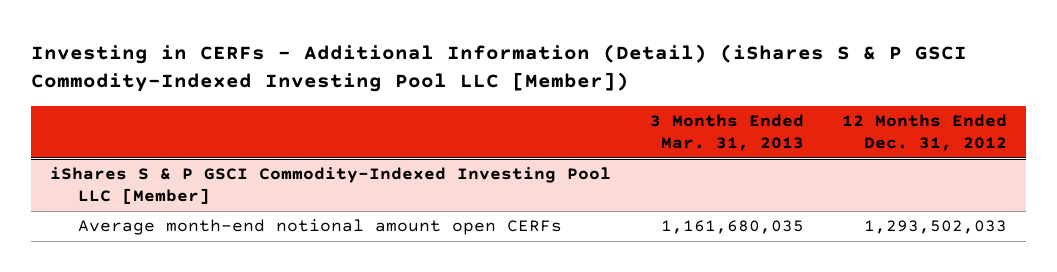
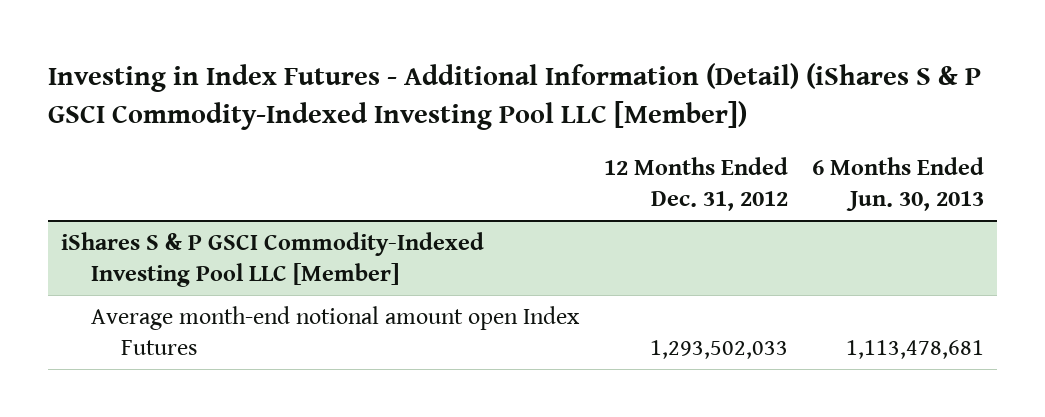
- Investing in CERFs - Additional Information (Detail) (iShares S & P GSCI Commodity-Indexed Investing Pool LLC [Member])
+ Investing in Index Futures - Additional Information (Detail) (iShares S & P GSCI Commodity-Indexed Investing Pool LLC [Member])
- | 3 Months Ended Mar. 31, 2013 | 12 Months Ended Dec. 31, 2012
+ | 12 Months Ended Dec. 31, 2012 | 6 Months Ended Jun. 30, 2013
@ iShares S & P GSCI Commodity-Indexed Investing Pool LLC [Member]
- Average month-end notional amount open CERFs | 1,161,680,035 | 1,293,502,033
+ Average month-end notional amount open Index Futures | 1,293,502,033 | 1,113,478,681

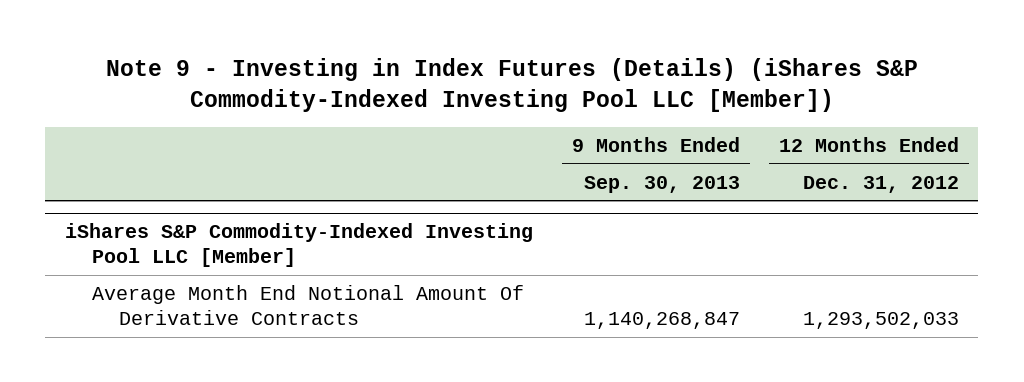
- Investing in Index Futures - Additional Information (Detail) (iShares S & P GSCI Commodity-Indexed Investing Pool LLC [Member])
+ Note 9 - Investing in Index Futures (Details) (iShares S&P Commodity-Indexed Investing Pool LLC [Member])
- | 12 Months Ended Dec. 31, 2012 | 6 Months Ended Jun. 30, 2013
+ | 9 Months Ended Sep. 30, 2013 | 12 Months Ended Dec. 31, 2012
- iShares S & P GSCI Commodity-Indexed Investing Pool LLC [Member]
- Average month-end notional amount open Index Futures | 1,293,502,033 | 1,113,478,681
+ iShares S&P Commodity-Indexed Investing Pool LLC [Member]
+ Average Month End Notional Amount Of Derivative Contracts | 1,140,268,847 | 1,293,502,033

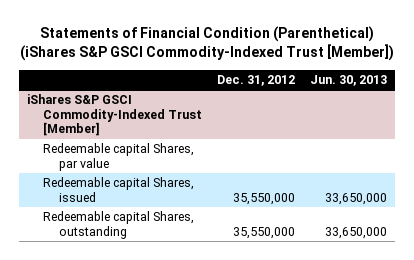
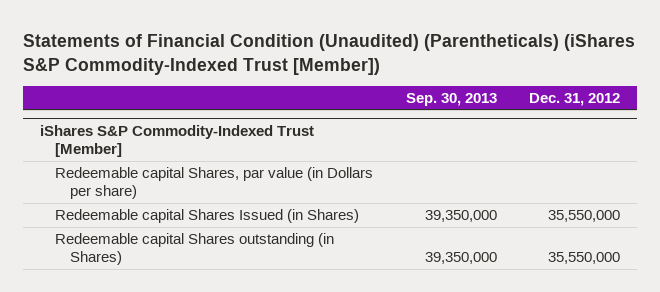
- Statements of Financial Condition (Parenthetical) (iShares S&P GSCI Commodity-Indexed Trust [Member])
+ Statements of Financial Condition (Unaudited) (Parentheticals) (iShares S&P Commodity-Indexed Trust [Member])
- | Dec. 31, 2012 | Jun. 30, 2013
+ | Sep. 30, 2013 | Dec. 31, 2012
- iShares S&P GSCI Commodity-Indexed Trust [Member]
- Redeemable capital Shares, par value
- Redeemable capital Shares, issued | 35,550,000 | 33,650,000
- Redeemable capital Shares, outstanding | 35,550,000 | 33,650,000
+ iShares S&P Commodity-Indexed Trust [Member]
+ Redeemable capital Shares, par value (in Dollars per share)
+ Redeemable capital Shares Issued (in Shares) | 39,350,000 | 35,550,000
+ Redeemable capital Shares outstanding (in Shares) | 39,350,000 | 35,550,000

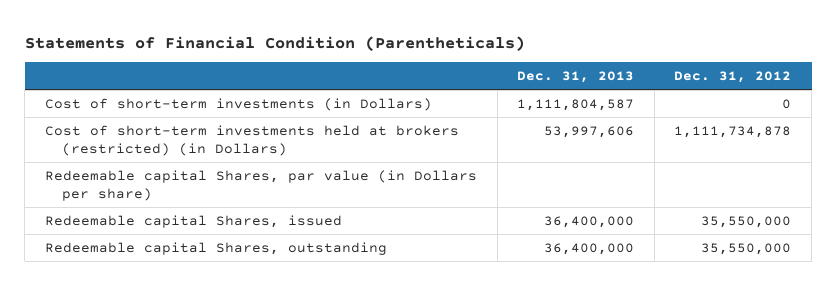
- Statements of Financial Condition (Unaudited) (Parentheticals) (iShares S&P Commodity-Indexed Trust [Member])
+ Statements of Financial Condition (Parentheticals)
- | Sep. 30, 2013 | Dec. 31, 2012
+ | Dec. 31, 2013 | Dec. 31, 2012
- iShares S&P Commodity-Indexed Trust [Member]
+ Cost of short-term investments (in Dollars) | 1,111,804,587 | 0
+ Cost of short-term investments held at brokers (restricted) (in Dollars) | 53,997,606 | 1,111,734,878
- Redeemable capital Shares Issued (in Shares) | 39,350,000 | 35,550,000
- Redeemable capital Shares outstanding (in Shares) | 39,350,000 | 35,550,000
+ Redeemable capital Shares, issued | 36,400,000 | 35,550,000
+ Redeemable capital Shares, outstanding | 36,400,000 | 35,550,000

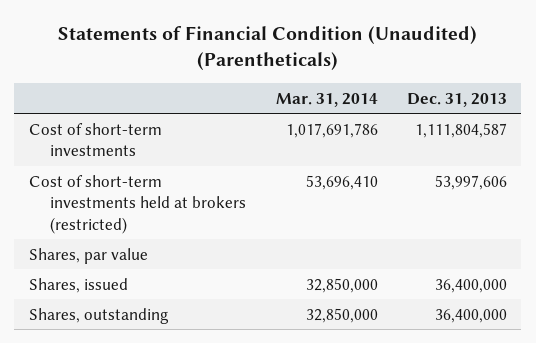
- Statements of Financial Condition (Parentheticals)
+ Statements of Financial Condition (Unaudited) (Parentheticals)
- | Dec. 31, 2013 | Dec. 31, 2012
+ | Mar. 31, 2014 | Dec. 31, 2013
- Cost of short-term investments (in Dollars) | 1,111,804,587 | 0
- Cost of short-term investments held at brokers (restricted) (in Dollars) | 53,997,606 | 1,111,734,878
- Redeemable capital Shares, par value (in Dollars per share)
- Redeemable capital Shares, issued | 36,400,000 | 35,550,000
- Redeemable capital Shares, outstanding | 36,400,000 | 35,550,000
+ Cost of short-term investments | 1,017,691,786 | 1,111,804,587
+ Cost of short-term investments held at brokers (restricted) | 53,696,410 | 53,997,606
+ Shares, par value
+ Shares, issued | 32,850,000 | 36,400,000
+ Shares, outstanding | 32,850,000 | 36,400,000

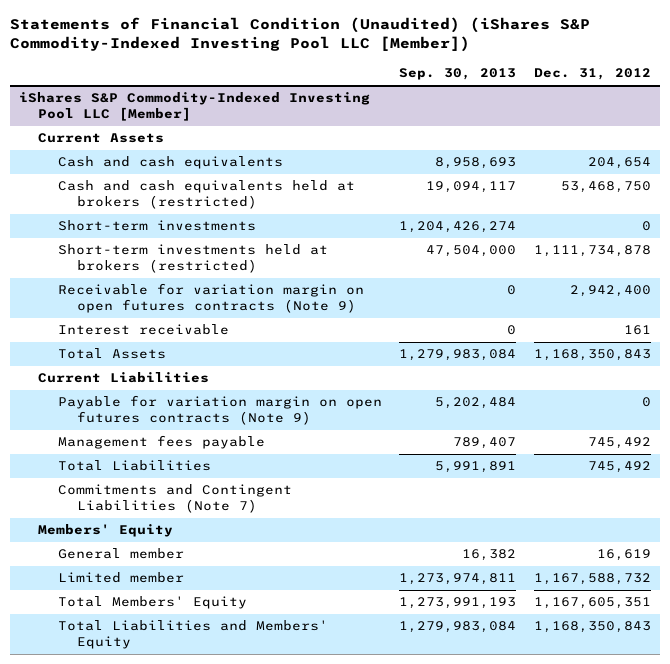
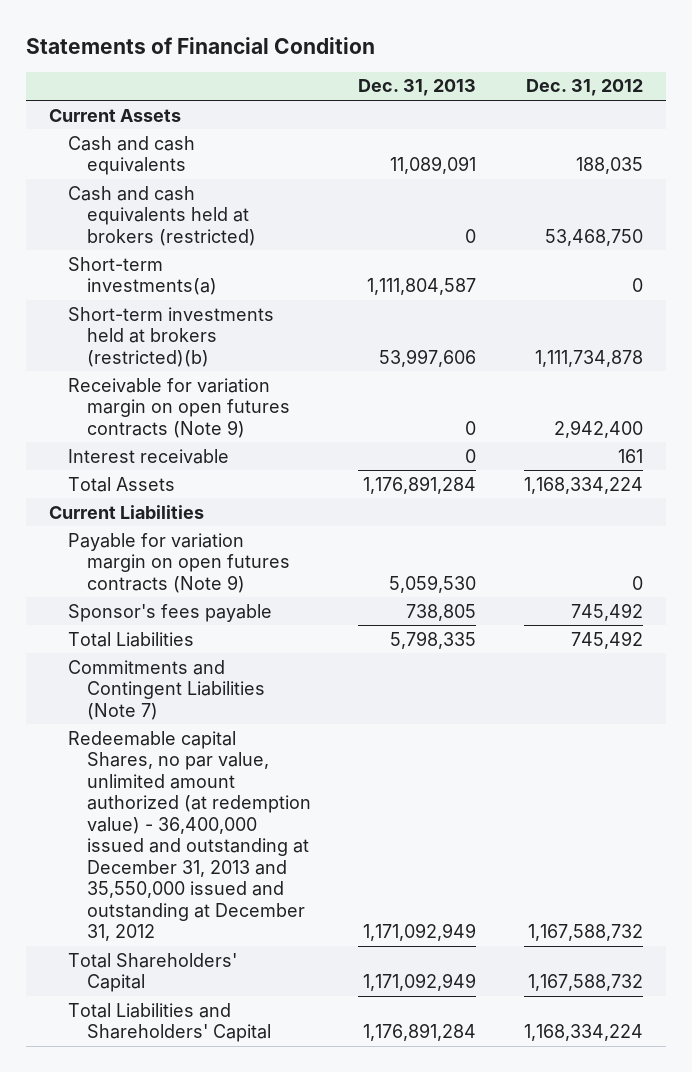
- Statements of Financial Condition (Unaudited) (iShares S&P Commodity-Indexed Investing Pool LLC [Member])
+ Statements of Financial Condition
- | Sep. 30, 2013 | Dec. 31, 2012
+ | Dec. 31, 2013 | Dec. 31, 2012
- iShares S&P Commodity-Indexed Investing Pool LLC [Member]
- Cash and cash equivalents | 8,958,693 | 204,654
+ Cash and cash equivalents | 11,089,091 | 188,035
- Short-term investments | 1,204,426,274 | 0
- Short-term investments held at brokers (restricted) | 47,504,000 | 1,111,734,878
+ Short-term investments(a) | 1,111,804,587 | 0
+ Short-term investments held at brokers (restricted)(b) | 53,997,606 | 1,111,734,878
- Total Assets | 1,279,983,084 | 1,168,350,843
+ Total Assets | 1,176,891,284 | 1,168,334,224
- Management fees payable | 789,407 | 745,492
+ Sponsor's fees payable | 738,805 | 745,492
- Members' Equity
- General member | 16,382 | 16,619
- Limited member | 1,273,974,811 | 1,167,588,732
- Total Members' Equity | 1,273,991,193 | 1,167,605,351
- Total Liabilities and Members' Equity | 1,279,983,084 | 1,168,350,843
+ Redeemable capital Shares, no par value, unlimited amount authorized (at redemption value) - 36,400,000 issued and outstanding at December 31, 2013 and 35,550,000 issued and outstanding at December 31, 2012 | 1,171,092,949 | 1,167,588,732
+ Total Shareholders' Capital | 1,171,092,949 | 1,167,588,732
+ Total Liabilities and Shareholders' Capital | 1,176,891,284 | 1,168,334,224

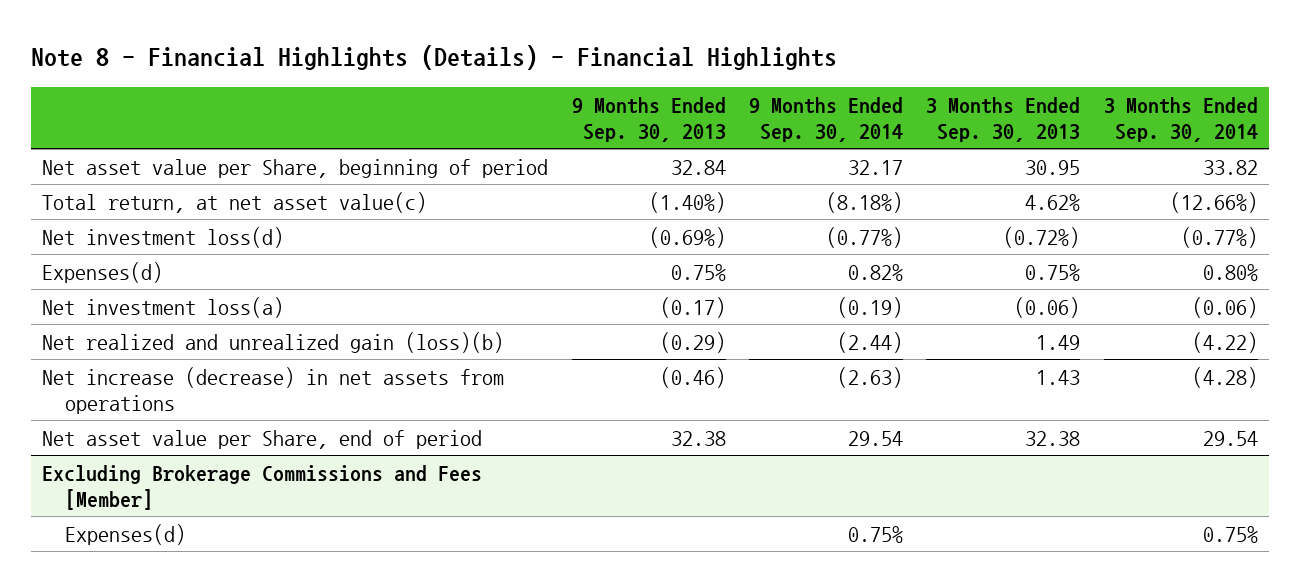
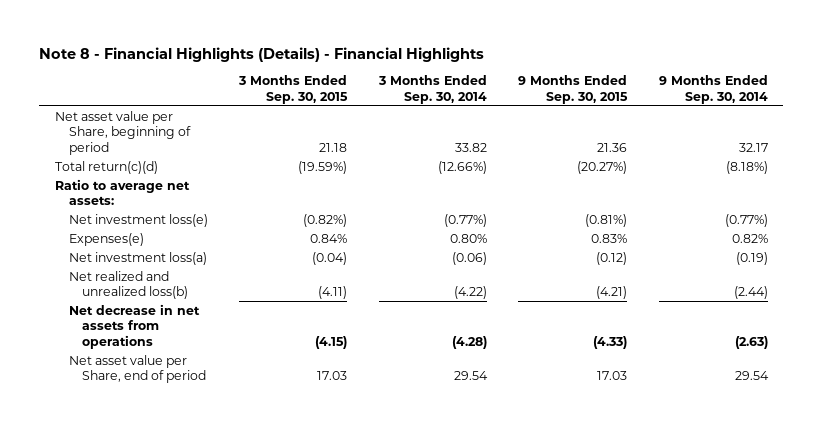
- | 9 Months Ended Sep. 30, 2013 | 9 Months Ended Sep. 30, 2014 | 3 Months Ended Sep. 30, 2013 | 3 Months Ended Sep. 30, 2014
+ | 3 Months Ended Sep. 30, 2015 | 3 Months Ended Sep. 30, 2014 | 9 Months Ended Sep. 30, 2015 | 9 Months Ended Sep. 30, 2014
- Total return, at net asset value(c) | (1.40%) | (8.18%) | 4.62% | (12.66%)
- Net investment loss(d) | (0.69%) | (0.77%) | (0.72%) | (0.77%)
- Expenses(d) | 0.75% | 0.82% | 0.75% | 0.80%
+ Total return(c)(d) | (19.59%) | (12.66%) | (20.27%) | (8.18%)
+ Ratio to average net assets:
+ Net investment loss(e) | (0.82%) | (0.77%) | (0.81%) | (0.77%)
+ Expenses(e) | 0.84% | 0.80% | 0.83% | 0.82%
- Net realized and unrealized gain (loss)(b) | (0.29) | (2.44) | 1.49 | (4.22)
- Net increase (decrease) in net assets from operations | (0.46) | (2.63) | 1.43 | (4.28)
+ Net realized and unrealized loss(b) | (4.11) | (4.22) | (4.21) | (2.44)
+ Net decrease in net assets from operations | (4.15) | (4.28) | (4.33) | (2.63)
- Excluding Brokerage Commissions and Fees [Member]
- Expenses(d) | | 0.75% | | 0.75%

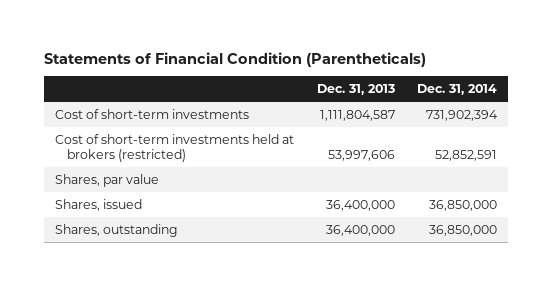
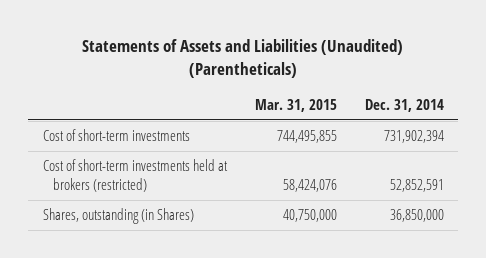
- Statements of Financial Condition (Parentheticals)
+ Statements of Assets and Liabilities (Unaudited) (Parentheticals)
- | Dec. 31, 2013 | Dec. 31, 2014
+ | Mar. 31, 2015 | Dec. 31, 2014
- Shares, par value
- Shares, issued | 36,400,000 | 36,850,000
- Shares, outstanding | 36,400,000 | 36,850,000
+ Shares, outstanding (in Shares) | 40,750,000 | 36,850,000

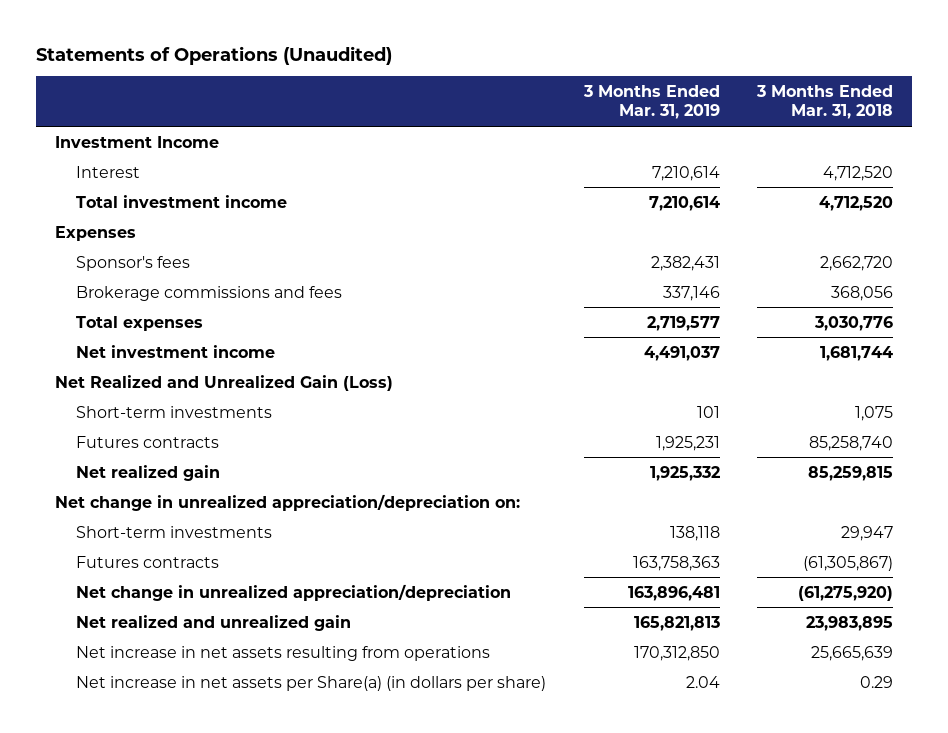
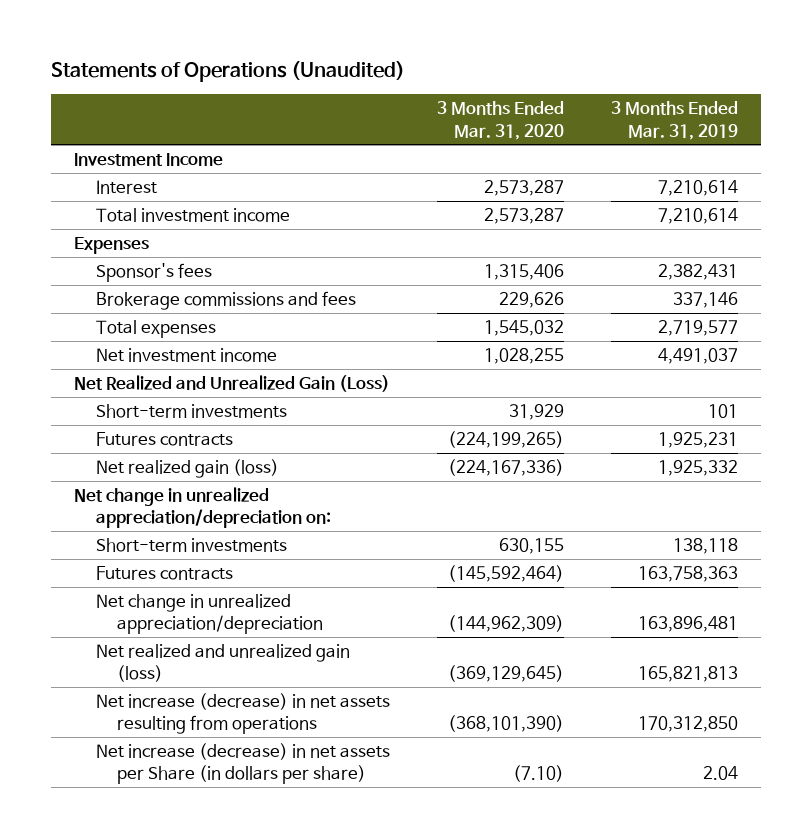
- | 3 Months Ended Mar. 31, 2019 | 3 Months Ended Mar. 31, 2018
+ | 3 Months Ended Mar. 31, 2020 | 3 Months Ended Mar. 31, 2019
- Net realized gain | 1,925,332 | 85,259,815
+ Net realized gain (loss) | (224,167,336) | 1,925,332
- Net realized and unrealized gain | 165,821,813 | 23,983,895
- Net increase in net assets resulting from operations | 170,312,850 | 25,665,639
- Net increase in net assets per Share(a) (in dollars per share) | 2.04 | 0.29
+ Net realized and unrealized gain (loss) | (369,129,645) | 165,821,813
+ Net increase (decrease) in net assets resulting from operations | (368,101,390) | 170,312,850
+ Net increase (decrease) in net assets per Share (in dollars per share) | (7.10) | 2.04

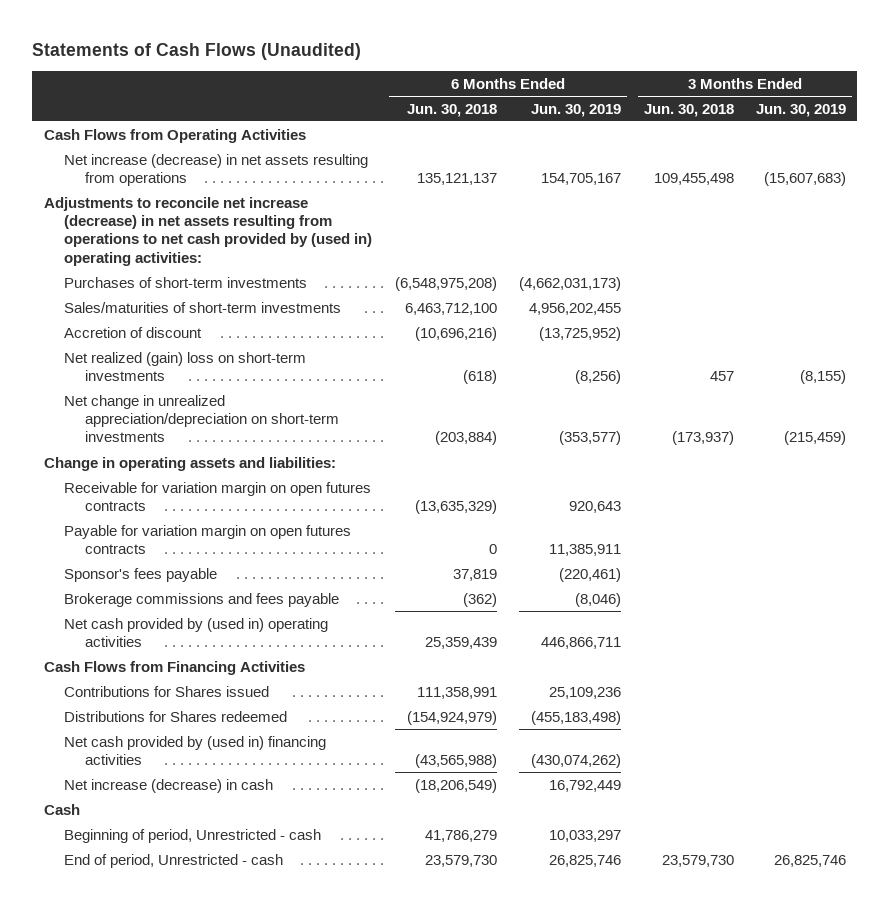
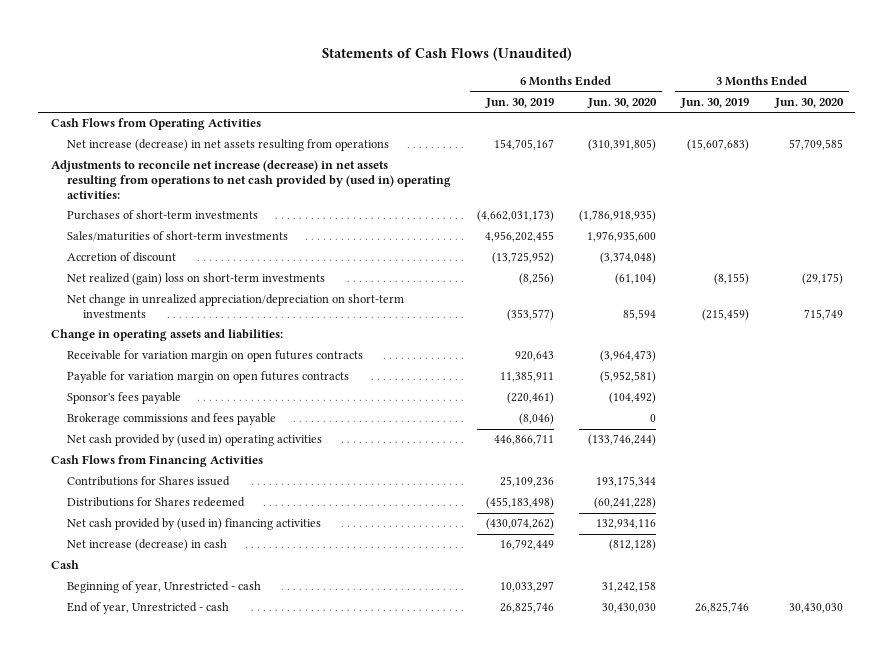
- | 6 Months Ended Jun. 30, 2018 | 6 Months Ended Jun. 30, 2019 | 3 Months Ended Jun. 30, 2018 | 3 Months Ended Jun. 30, 2019
+ | 6 Months Ended Jun. 30, 2019 | 6 Months Ended Jun. 30, 2020 | 3 Months Ended Jun. 30, 2019 | 3 Months Ended Jun. 30, 2020
- Beginning of period, Unrestricted - cash | 41,786,279 | 10,033,297 | |
- End of period, Unrestricted - cash | 23,579,730 | 26,825,746 | 23,579,730 | 26,825,746
+ Beginning of year, Unrestricted - cash | 10,033,297 | 31,242,158 | |
+ End of year, Unrestricted - cash | 26,825,746 | 30,430,030 | 26,825,746 | 30,430,030

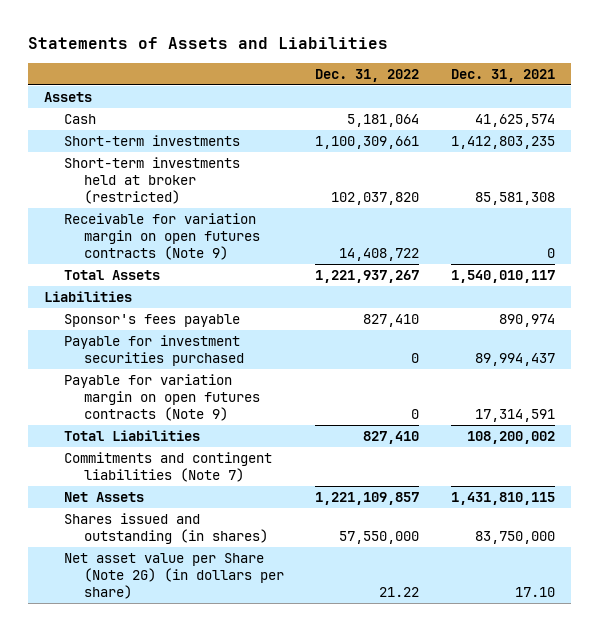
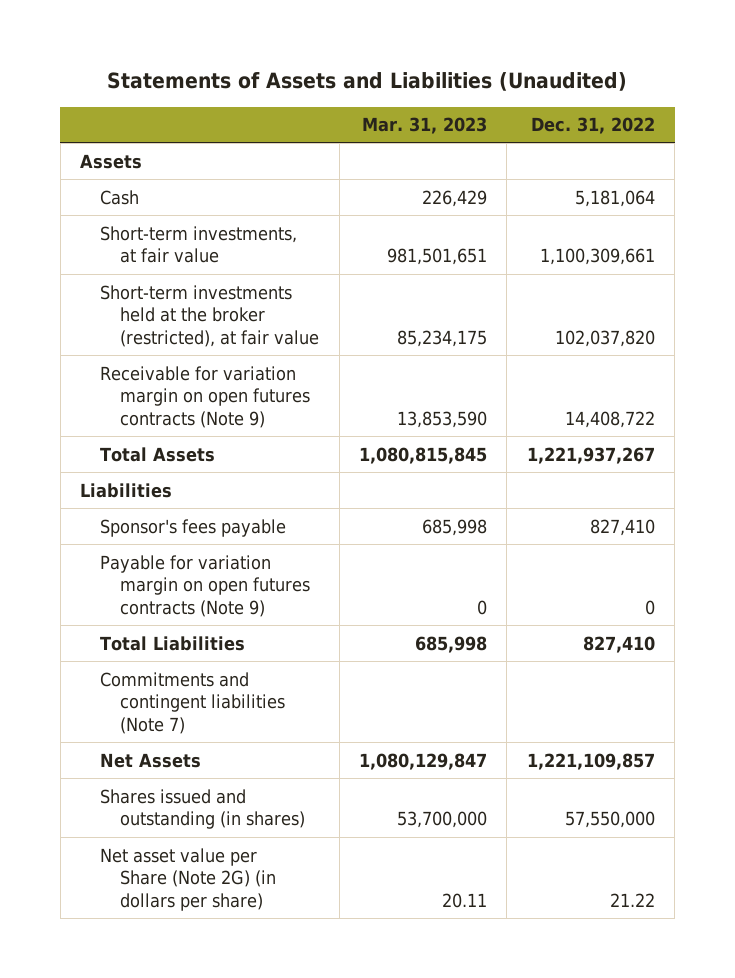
- Statements of Assets and Liabilities
+ Statements of Assets and Liabilities (Unaudited)
- | Dec. 31, 2022 | Dec. 31, 2021
+ | Mar. 31, 2023 | Dec. 31, 2022
- Short-term investments | 1,100,309,661 | 1,412,803,235
- Short-term investments held at broker (restricted) | 102,037,820 | 85,581,308
+ Short-term investments, at fair value | 981,501,651 | 1,100,309,661
+ Short-term investments held at the broker (restricted), at fair value | 85,234,175 | 102,037,820
- Payable for investment securities purchased | 0 | 89,994,437

